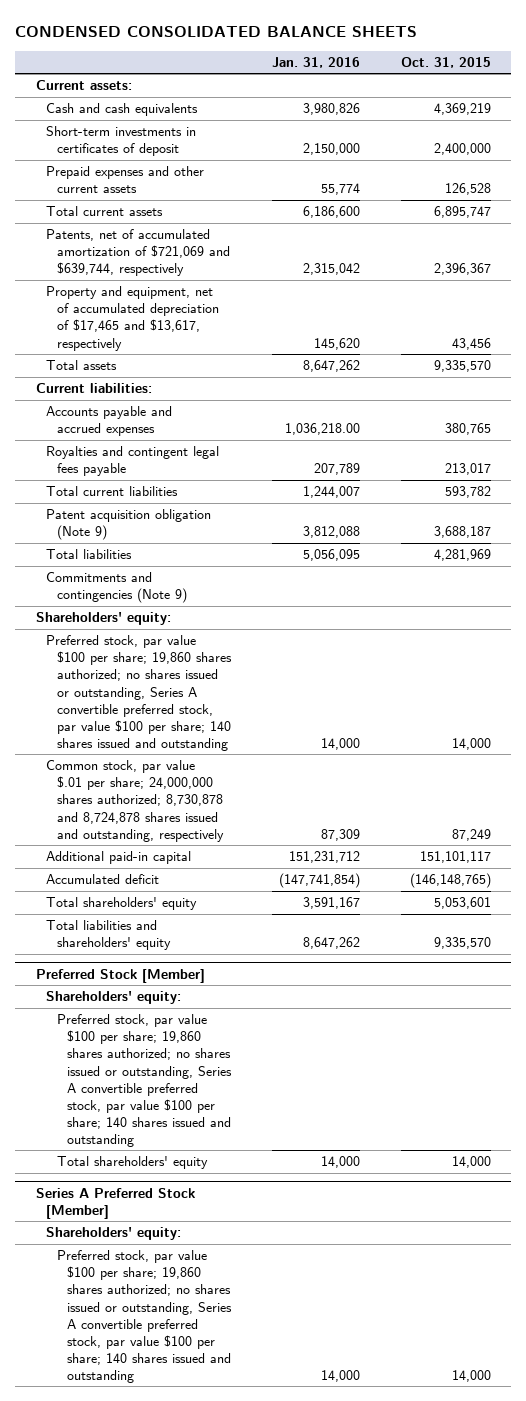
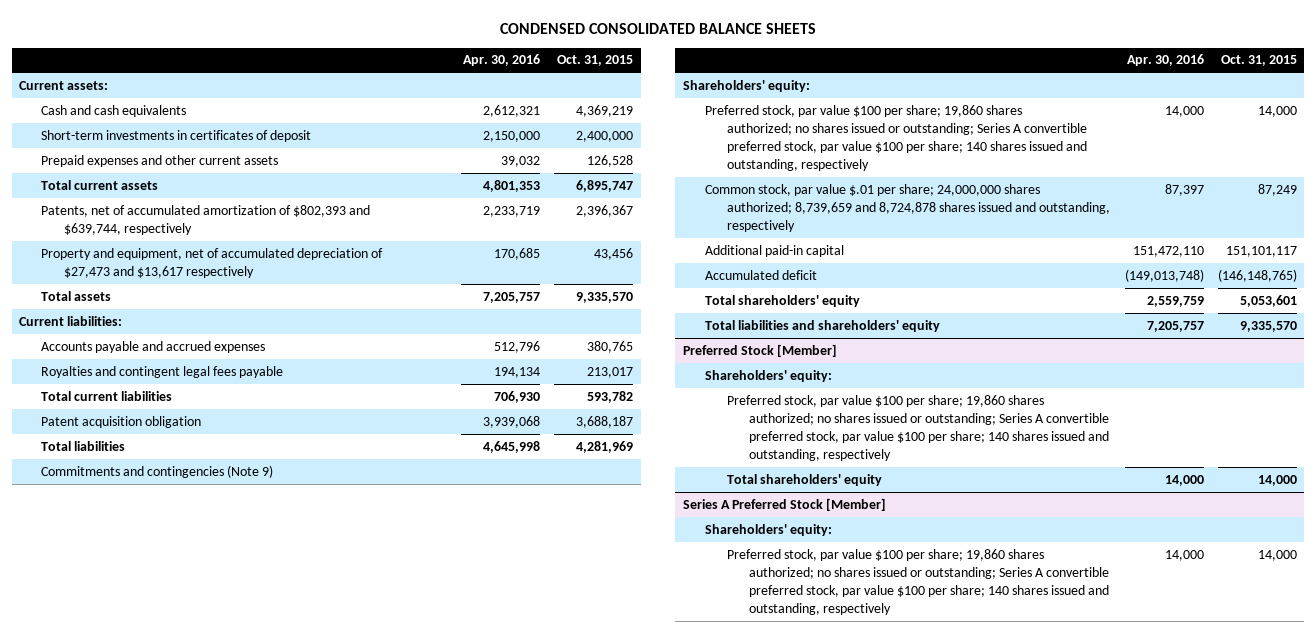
- | Jan. 31, 2016 | Oct. 31, 2015
+ | Apr. 30, 2016 | Oct. 31, 2015
- Patents, net of accumulated amortization of $721,069 and $639,744, respectively | 2,315,042 | 2,396,367
- Property and equipment, net of accumulated depreciation of $17,465 and $13,617, respectively | 145,620 | 43,456
+ Patents, net of accumulated amortization of $802,393 and $639,744, respectively | 2,233,719 | 2,396,367
+ Property and equipment, net of accumulated depreciation of $27,473 and $13,617 respectively | 170,685 | 43,456
- Patent acquisition obligation (Note 9) | 3,812,088 | 3,688,187
+ Patent acquisition obligation | 3,939,068 | 3,688,187
- Preferred stock, par value $100 per share; 19,860 shares authorized; no shares issued or outstanding, Series A convertible preferred stock, par value $100 per share; 140 shares issued and outstanding | 14,000 | 14,000
- Common stock, par value $.01 per share; 24,000,000 shares authorized; 8,730,878 and 8,724,878 shares issued and outstanding, respectively | 87,309 | 87,249
+ Preferred stock, par value $100 per share; 19,860 shares authorized; no shares issued or outstanding; Series A convertible preferred stock, par value $100 per share; 140 shares issued and outstanding, respectively | 14,000 | 14,000
+ Common stock, par value $.01 per share; 24,000,000 shares authorized; 8,739,659 and 8,724,878 shares issued and outstanding, respectively | 87,397 | 87,249
@ Preferred Stock [Member]
- Preferred stock, par value $100 per share; 19,860 shares authorized; no shares issued or outstanding, Series A convertible preferred stock, par value $100 per share; 140 shares issued and outstanding
+ Preferred stock, par value $100 per share; 19,860 shares authorized; no shares issued or outstanding; Series A convertible preferred stock, par value $100 per share; 140 shares issued and outstanding, respectively
@ Series A Preferred Stock [Member]
- Preferred stock, par value $100 per share; 19,860 shares authorized; no shares issued or outstanding, Series A convertible preferred stock, par value $100 per share; 140 shares issued and outstanding | 14,000 | 14,000
+ Preferred stock, par value $100 per share; 19,860 shares authorized; no shares issued or outstanding; Series A convertible preferred stock, par value $100 per share; 140 shares issued and outstanding, respectively | 14,000 | 14,000

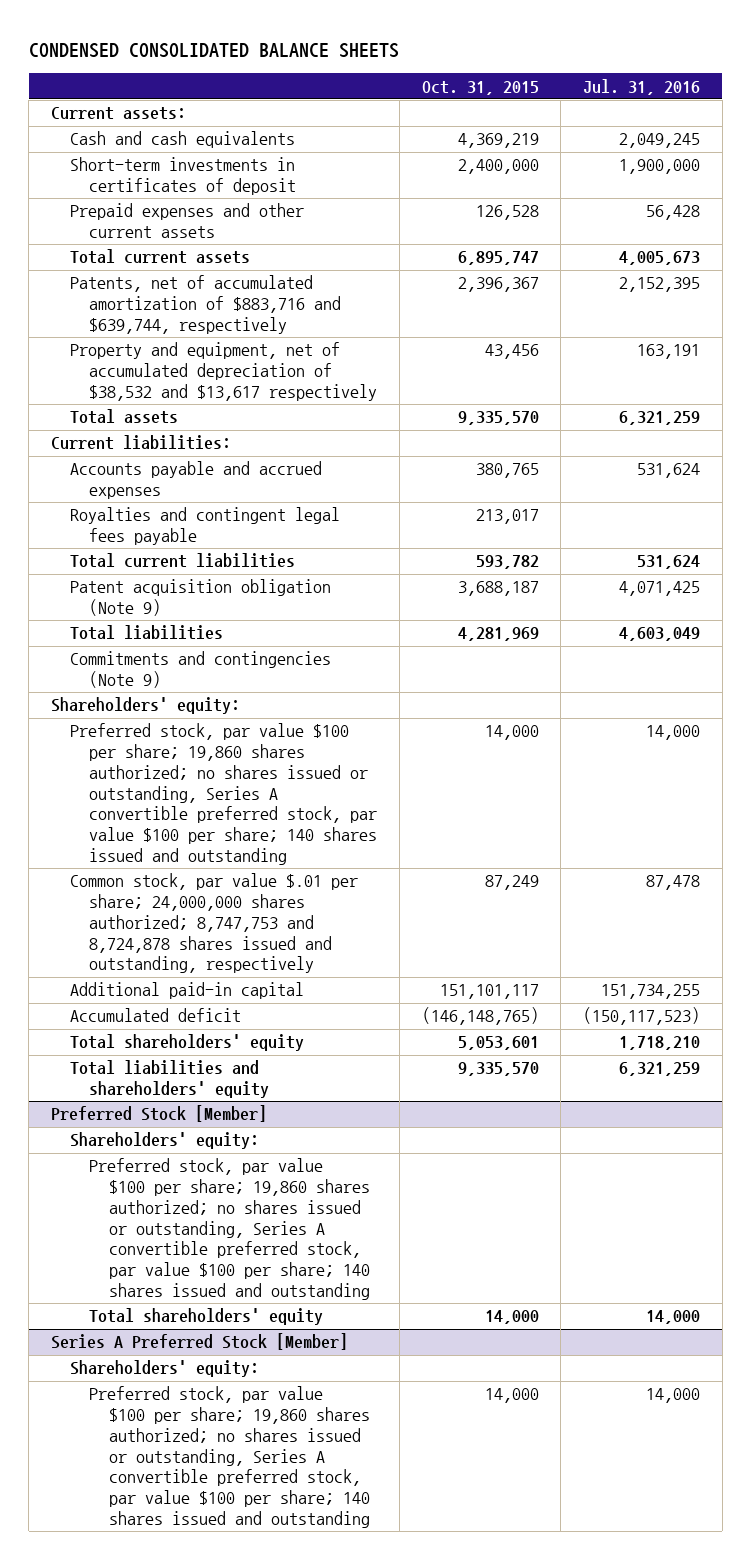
- | Apr. 30, 2016 | Oct. 31, 2015
+ | Oct. 31, 2015 | Jul. 31, 2016
- Patents, net of accumulated amortization of $802,393 and $639,744, respectively | 2,233,719 | 2,396,367
- Property and equipment, net of accumulated depreciation of $27,473 and $13,617 respectively | 170,685 | 43,456
+ Patents, net of accumulated amortization of $883,716 and $639,744, respectively | 2,396,367 | 2,152,395
+ Property and equipment, net of accumulated depreciation of $38,532 and $13,617 respectively | 43,456 | 163,191
- Patent acquisition obligation | 3,939,068 | 3,688,187
+ Patent acquisition obligation (Note 9) | 3,688,187 | 4,071,425
- Preferred stock, par value $100 per share; 19,860 shares authorized; no shares issued or outstanding; Series A convertible preferred stock, par value $100 per share; 140 shares issued and outstanding, respectively | 14,000 | 14,000
- Common stock, par value $.01 per share; 24,000,000 shares authorized; 8,739,659 and 8,724,878 shares issued and outstanding, respectively | 87,397 | 87,249
+ Preferred stock, par value $100 per share; 19,860 shares authorized; no shares issued or outstanding, Series A convertible preferred stock, par value $100 per share; 140 shares issued and outstanding | 14,000 | 14,000
+ Common stock, par value $.01 per share; 24,000,000 shares authorized; 8,747,753 and 8,724,878 shares issued and outstanding, respectively | 87,249 | 87,478
@ Preferred Stock [Member]
- Preferred stock, par value $100 per share; 19,860 shares authorized; no shares issued or outstanding; Series A convertible preferred stock, par value $100 per share; 140 shares issued and outstanding, respectively
+ Preferred stock, par value $100 per share; 19,860 shares authorized; no shares issued or outstanding, Series A convertible preferred stock, par value $100 per share; 140 shares issued and outstanding
@ Series A Preferred Stock [Member]
- Preferred stock, par value $100 per share; 19,860 shares authorized; no shares issued or outstanding; Series A convertible preferred stock, par value $100 per share; 140 shares issued and outstanding, respectively | 14,000 | 14,000
+ Preferred stock, par value $100 per share; 19,860 shares authorized; no shares issued or outstanding, Series A convertible preferred stock, par value $100 per share; 140 shares issued and outstanding | 14,000 | 14,000

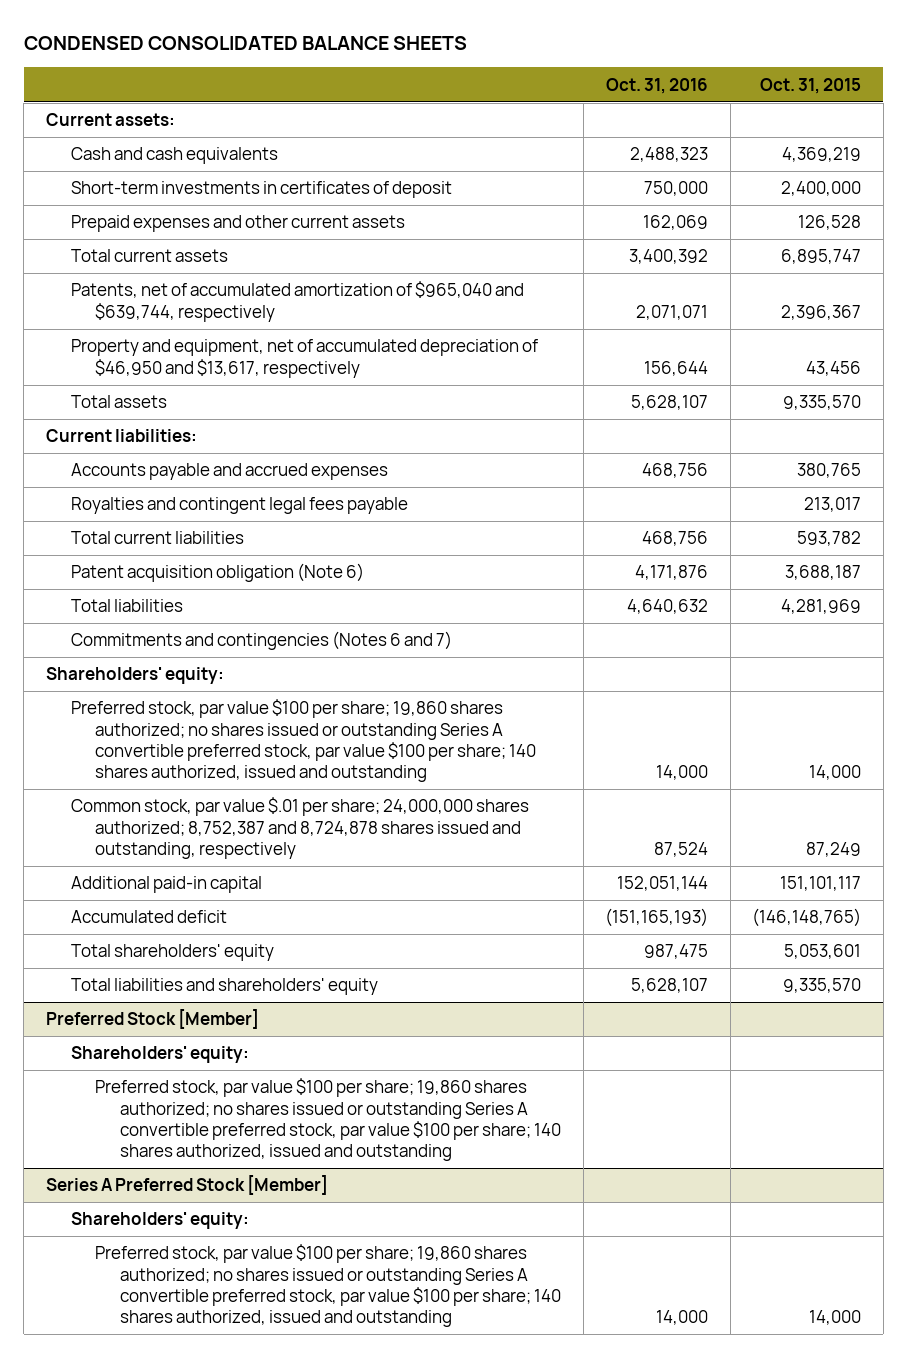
- | Oct. 31, 2015 | Jul. 31, 2016
+ | Oct. 31, 2016 | Oct. 31, 2015
- Patents, net of accumulated amortization of $883,716 and $639,744, respectively | 2,396,367 | 2,152,395
- Property and equipment, net of accumulated depreciation of $38,532 and $13,617 respectively | 43,456 | 163,191
+ Patents, net of accumulated amortization of $965,040 and $639,744, respectively | 2,071,071 | 2,396,367
+ Property and equipment, net of accumulated depreciation of $46,950 and $13,617, respectively | 156,644 | 43,456
- Patent acquisition obligation (Note 9) | 3,688,187 | 4,071,425
+ Patent acquisition obligation (Note 6) | 4,171,876 | 3,688,187
- Commitments and contingencies (Note 9)
+ Commitments and contingencies (Notes 6 and 7)
- Preferred stock, par value $100 per share; 19,860 shares authorized; no shares issued or outstanding, Series A convertible preferred stock, par value $100 per share; 140 shares issued and outstanding | 14,000 | 14,000
- Common stock, par value $.01 per share; 24,000,000 shares authorized; 8,747,753 and 8,724,878 shares issued and outstanding, respectively | 87,249 | 87,478
+ Preferred stock, par value $100 per share; 19,860 shares authorized; no shares issued or outstanding Series A convertible preferred stock, par value $100 per share; 140 shares authorized, issued and outstanding | 14,000 | 14,000
+ Common stock, par value $.01 per share; 24,000,000 shares authorized; 8,752,387 and 8,724,878 shares issued and outstanding, respectively | 87,524 | 87,249
@ Preferred Stock [Member]
- Preferred stock, par value $100 per share; 19,860 shares authorized; no shares issued or outstanding, Series A convertible preferred stock, par value $100 per share; 140 shares issued and outstanding
- Total shareholders' equity | 14,000 | 14,000
+ Preferred stock, par value $100 per share; 19,860 shares authorized; no shares issued or outstanding Series A convertible preferred stock, par value $100 per share; 140 shares authorized, issued and outstanding
@ Series A Preferred Stock [Member]
- Preferred stock, par value $100 per share; 19,860 shares authorized; no shares issued or outstanding, Series A convertible preferred stock, par value $100 per share; 140 shares issued and outstanding | 14,000 | 14,000
+ Preferred stock, par value $100 per share; 19,860 shares authorized; no shares issued or outstanding Series A convertible preferred stock, par value $100 per share; 140 shares authorized, issued and outstanding | 14,000 | 14,000

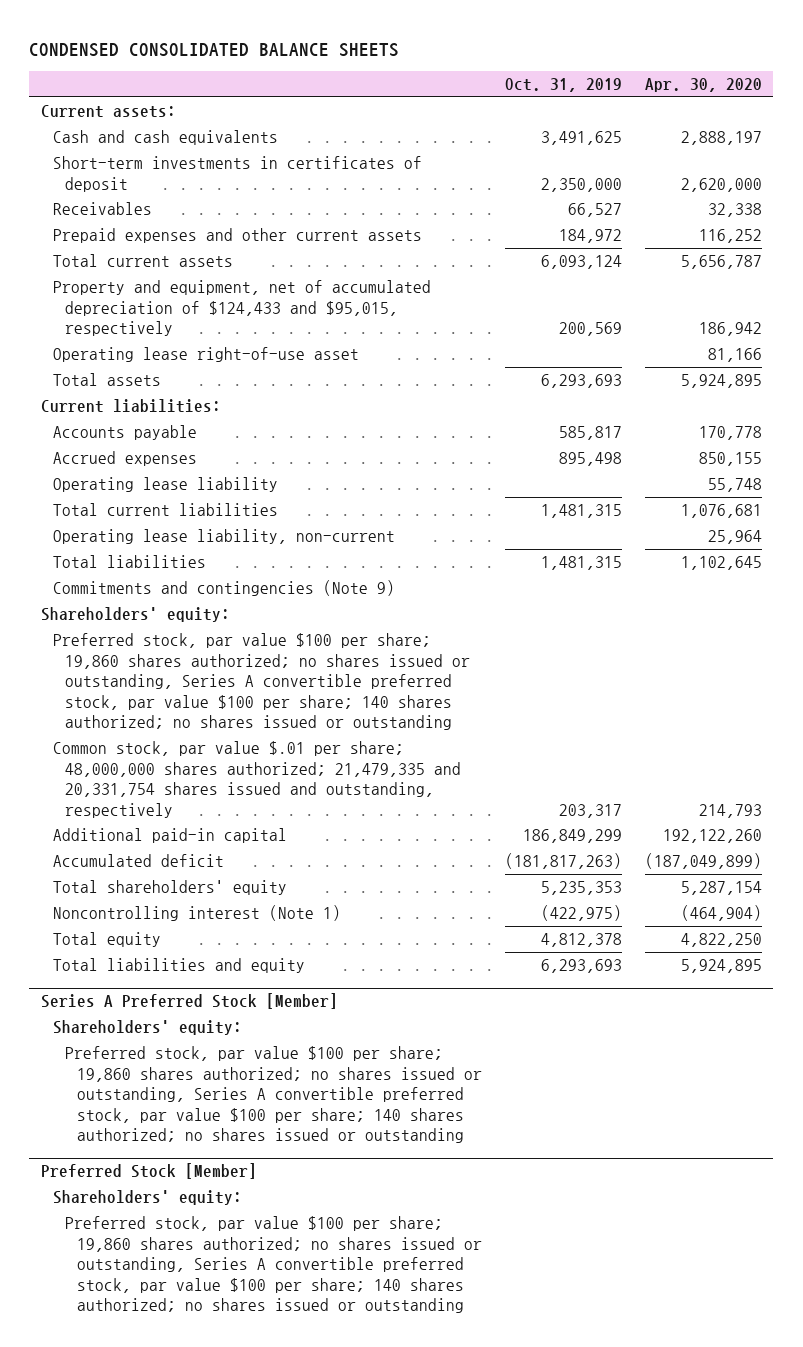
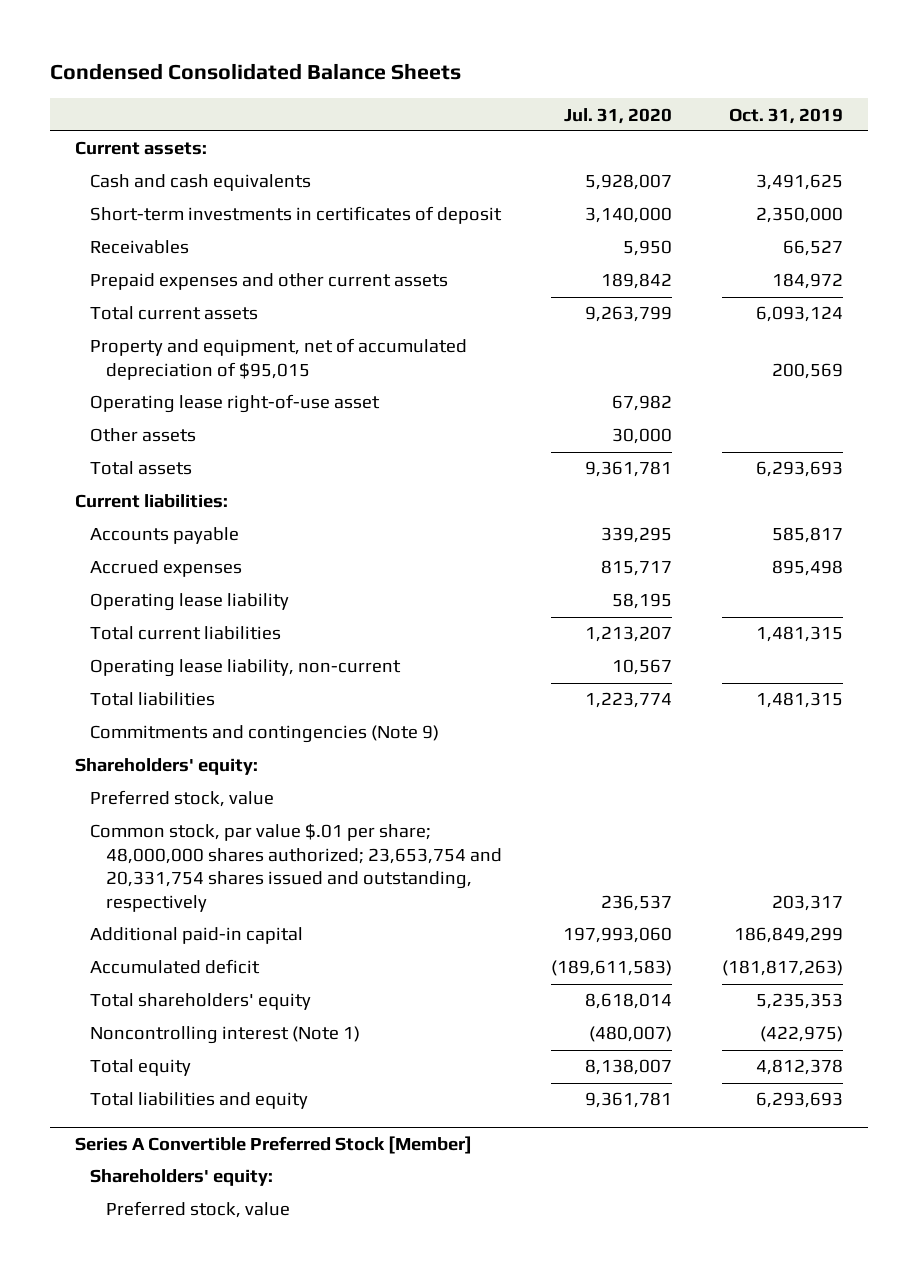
- CONDENSED CONSOLIDATED BALANCE SHEETS
+ Condensed Consolidated Balance Sheets
- | Oct. 31, 2019 | Apr. 30, 2020
+ | Jul. 31, 2020 | Oct. 31, 2019
- Property and equipment, net of accumulated depreciation of $124,433 and $95,015, respectively | 200,569 | 186,942
+ Property and equipment, net of accumulated depreciation of $95,015 | | 200,569
+ Other assets | 30,000 |
- Preferred stock, par value $100 per share; 19,860 shares authorized; no shares issued or outstanding, Series A convertible preferred stock, par value $100 per share; 140 shares authorized; no shares issued or outstanding
- Common stock, par value $.01 per share; 48,000,000 shares authorized; 21,479,335 and 20,331,754 shares issued and outstanding, respectively | 203,317 | 214,793
+ Preferred stock, value
+ Common stock, par value $.01 per share; 48,000,000 shares authorized; 23,653,754 and 20,331,754 shares issued and outstanding, respectively | 236,537 | 203,317
- Series A Preferred Stock [Member]
- Shareholders' equity:
- Preferred stock, par value $100 per share; 19,860 shares authorized; no shares issued or outstanding, Series A convertible preferred stock, par value $100 per share; 140 shares authorized; no shares issued or outstanding
- Preferred Stock [Member]
+ Series A Convertible Preferred Stock [Member]
- Preferred stock, par value $100 per share; 19,860 shares authorized; no shares issued or outstanding, Series A convertible preferred stock, par value $100 per share; 140 shares authorized; no shares issued or outstanding
+ Preferred stock, value

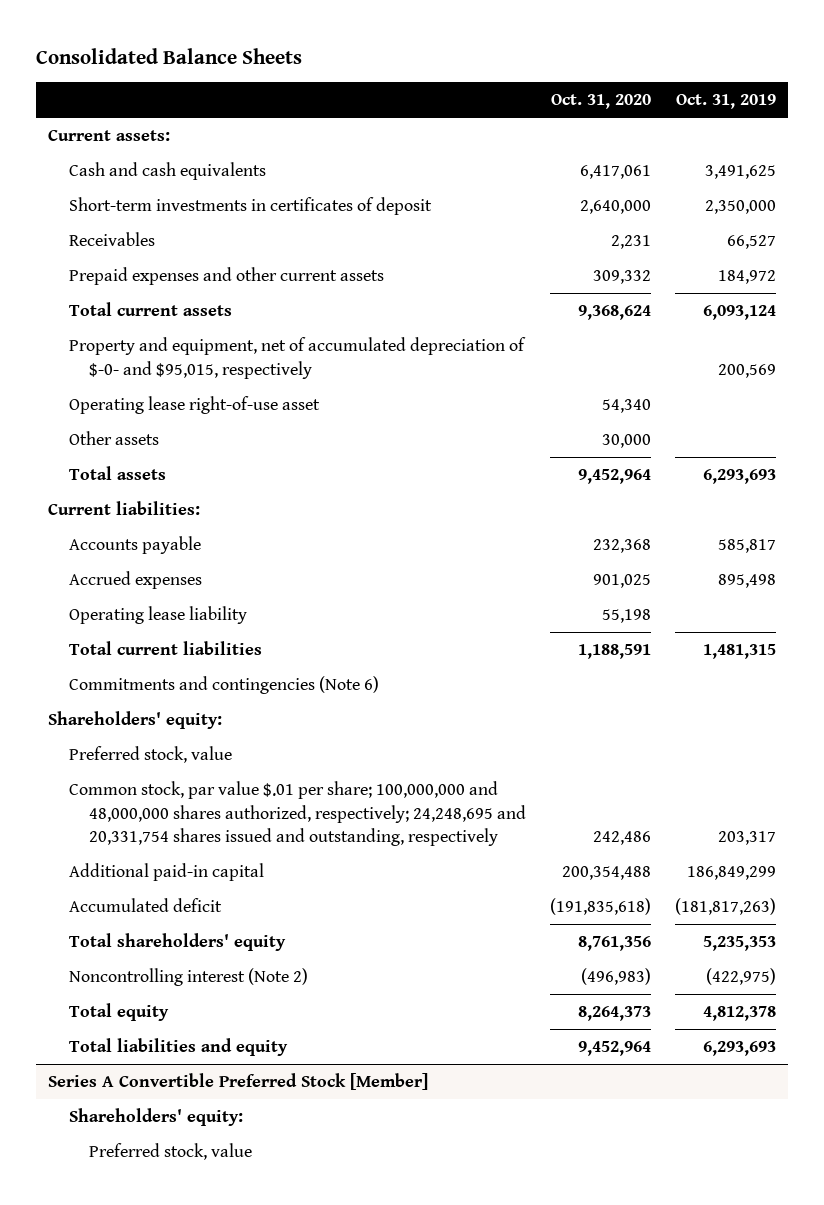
- Condensed Consolidated Balance Sheets
+ Consolidated Balance Sheets
- | Jul. 31, 2020 | Oct. 31, 2019
+ | Oct. 31, 2020 | Oct. 31, 2019
- Property and equipment, net of accumulated depreciation of $95,015 | | 200,569
+ Property and equipment, net of accumulated depreciation of $-0- and $95,015, respectively | | 200,569
- Operating lease liability, non-current | 10,567 |
- Total liabilities | 1,223,774 | 1,481,315
- Commitments and contingencies (Note 9)
+ Commitments and contingencies (Note 6)
- Common stock, par value $.01 per share; 48,000,000 shares authorized; 23,653,754 and 20,331,754 shares issued and outstanding, respectively | 236,537 | 203,317
+ Common stock, par value $.01 per share; 100,000,000 and 48,000,000 shares authorized, respectively; 24,248,695 and 20,331,754 shares issued and outstanding, respectively | 242,486 | 203,317
- Noncontrolling interest (Note 1) | (480,007) | (422,975)
+ Noncontrolling interest (Note 2) | (496,983) | (422,975)

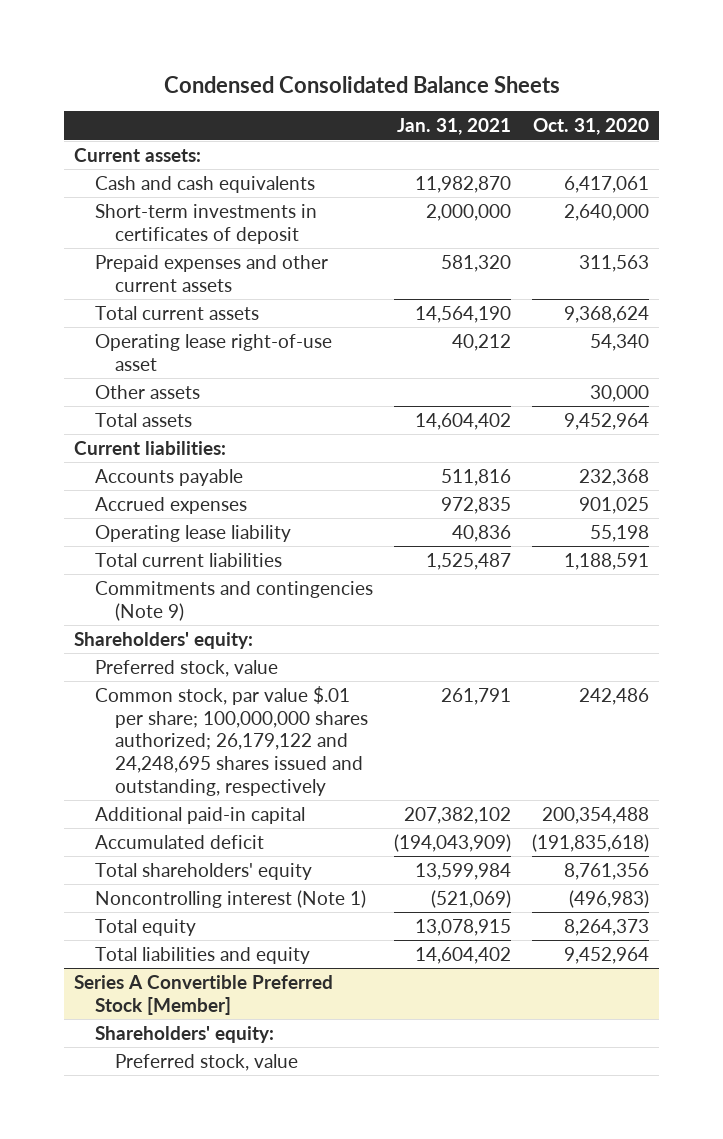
- Consolidated Balance Sheets
+ Condensed Consolidated Balance Sheets
- | Oct. 31, 2020 | Oct. 31, 2019
+ | Jan. 31, 2021 | Oct. 31, 2020
- Receivables | 2,231 | 66,527
- Prepaid expenses and other current assets | 309,332 | 184,972
+ Prepaid expenses and other current assets | 581,320 | 311,563
- Property and equipment, net of accumulated depreciation of $-0- and $95,015, respectively | | 200,569
- Commitments and contingencies (Note 6)
+ Commitments and contingencies (Note 9)
- Common stock, par value $.01 per share; 100,000,000 and 48,000,000 shares authorized, respectively; 24,248,695 and 20,331,754 shares issued and outstanding, respectively | 242,486 | 203,317
+ Common stock, par value $.01 per share; 100,000,000 shares authorized; 26,179,122 and 24,248,695 shares issued and outstanding, respectively | 261,791 | 242,486
- Noncontrolling interest (Note 2) | (496,983) | (422,975)
+ Noncontrolling interest (Note 1) | (521,069) | (496,983)

